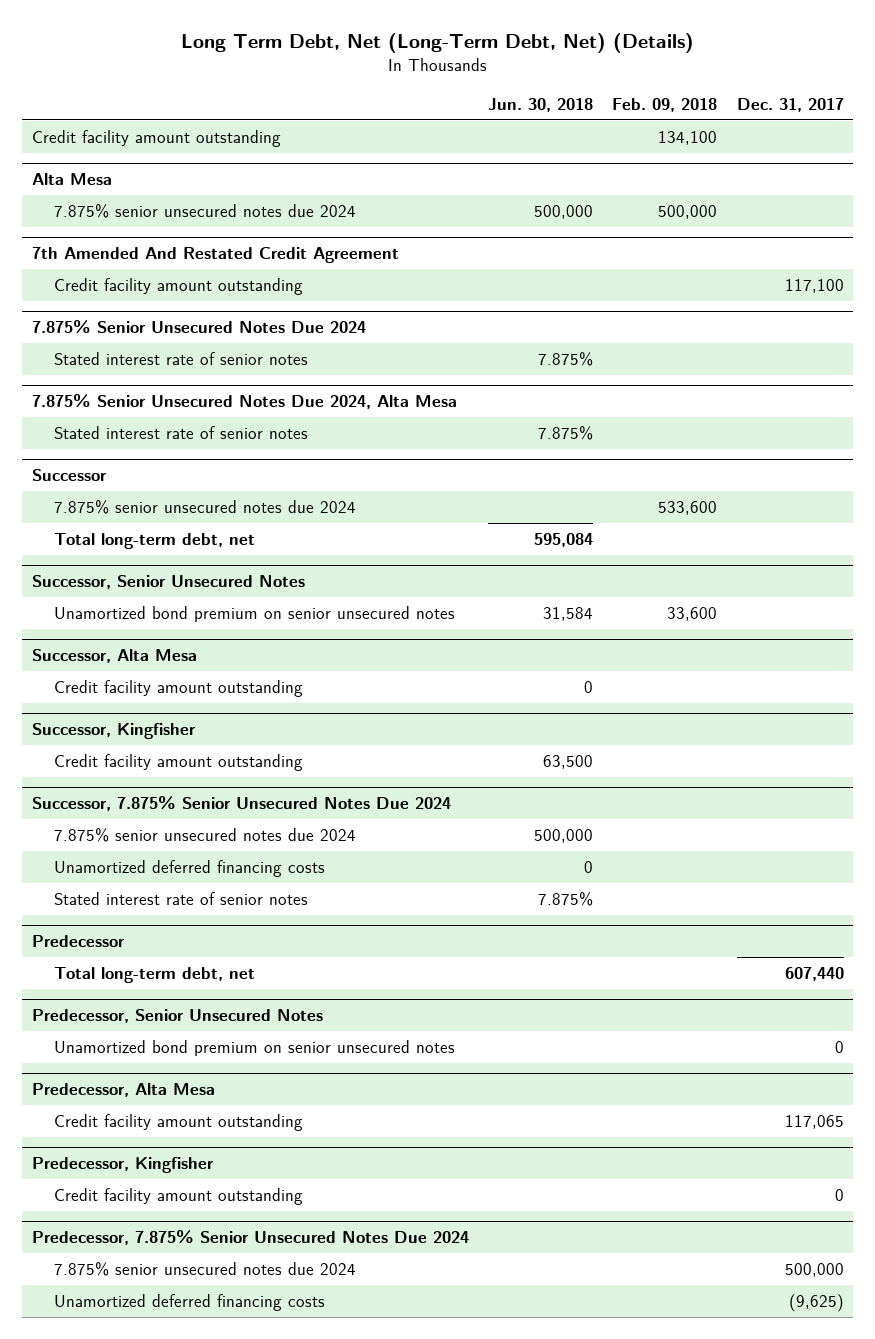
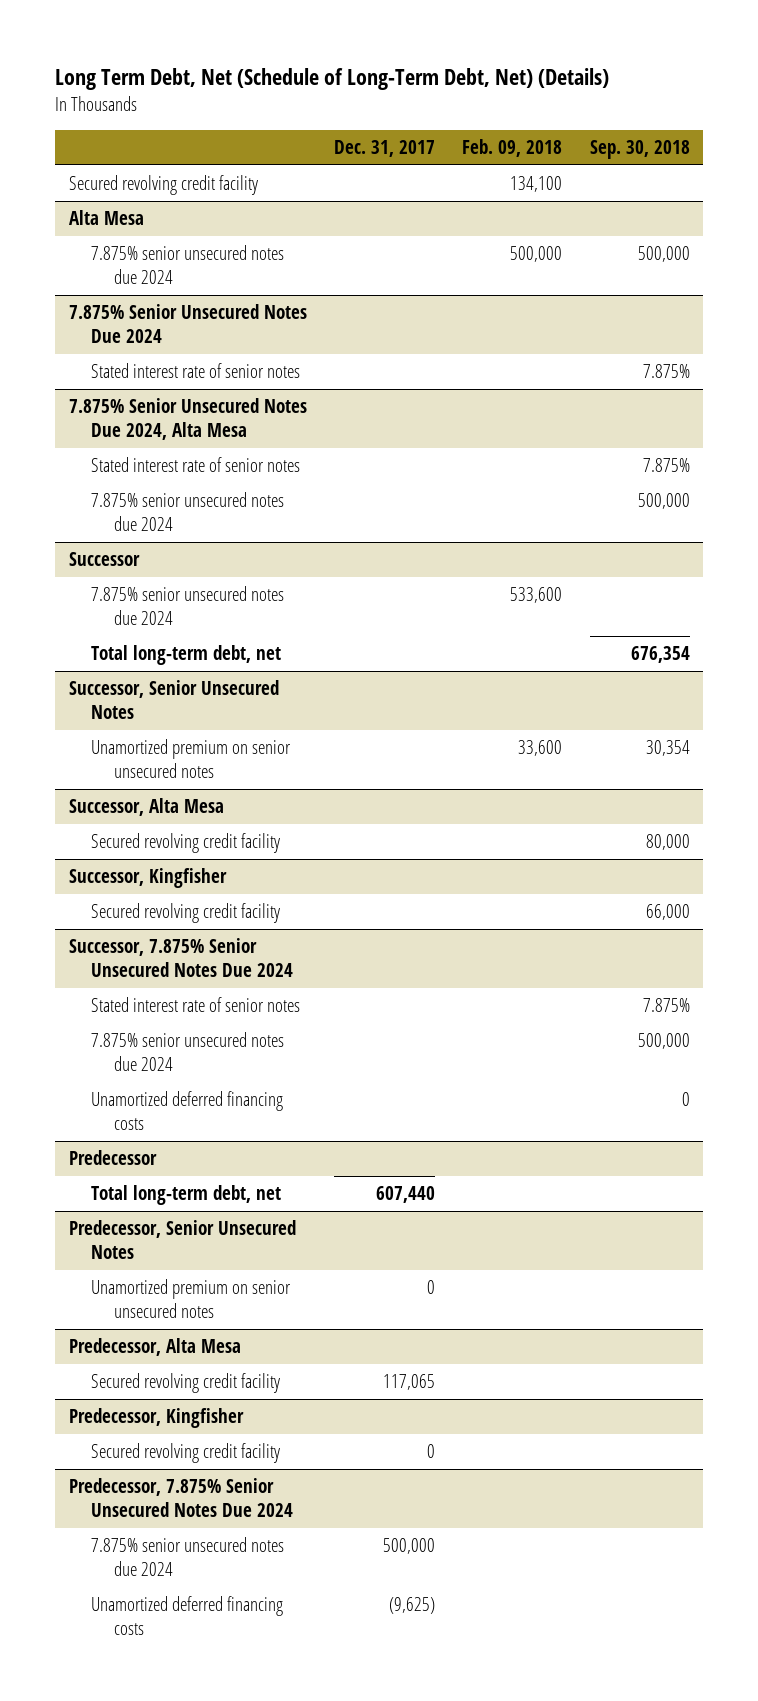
- Long Term Debt, Net (Long-Term Debt, Net) (Details)
+ Long Term Debt, Net (Schedule of Long-Term Debt, Net) (Details)
- | Jun. 30, 2018 | Feb. 09, 2018 | Dec. 31, 2017
+ | Dec. 31, 2017 | Feb. 09, 2018 | Sep. 30, 2018
- Credit facility amount outstanding | | 134,100 |
+ Secured revolving credit facility | | 134,100 |
- 7th Amended And Restated Credit Agreement
- Credit facility amount outstanding | | | 117,100
@ 7.875% Senior Unsecured Notes Due 2024, Alta Mesa
+ 7.875% senior unsecured notes due 2024 | | | 500,000
@ Successor, Senior Unsecured Notes
- Unamortized bond premium on senior unsecured notes | 31,584 | 33,600 |
+ Unamortized premium on senior unsecured notes | | 33,600 | 30,354
@ Successor, Alta Mesa
- Credit facility amount outstanding | 0 | |
+ Secured revolving credit facility | | | 80,000
@ Successor, Kingfisher
- Credit facility amount outstanding | 63,500 | |
+ Secured revolving credit facility | | | 66,000
@ Successor, 7.875% Senior Unsecured Notes Due 2024
moved up: Stated interest rate of senior notes | | | 7.875%
@ Predecessor, Senior Unsecured Notes
- Unamortized bond premium on senior unsecured notes | | | 0
+ Unamortized premium on senior unsecured notes | 0 | |
@ Predecessor, Alta Mesa
- Credit facility amount outstanding | | | 117,065
+ Secured revolving credit facility | 117,065 | |
@ Predecessor, Kingfisher
- Credit facility amount outstanding | | | 0
+ Secured revolving credit facility | 0 | |

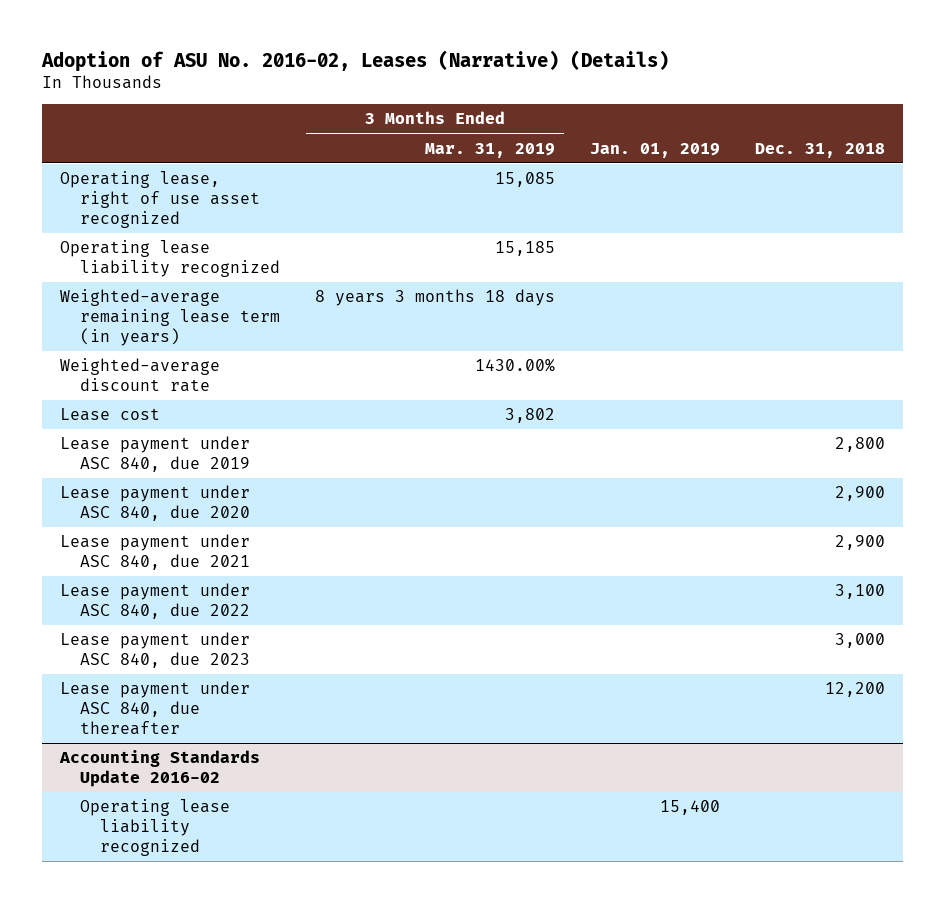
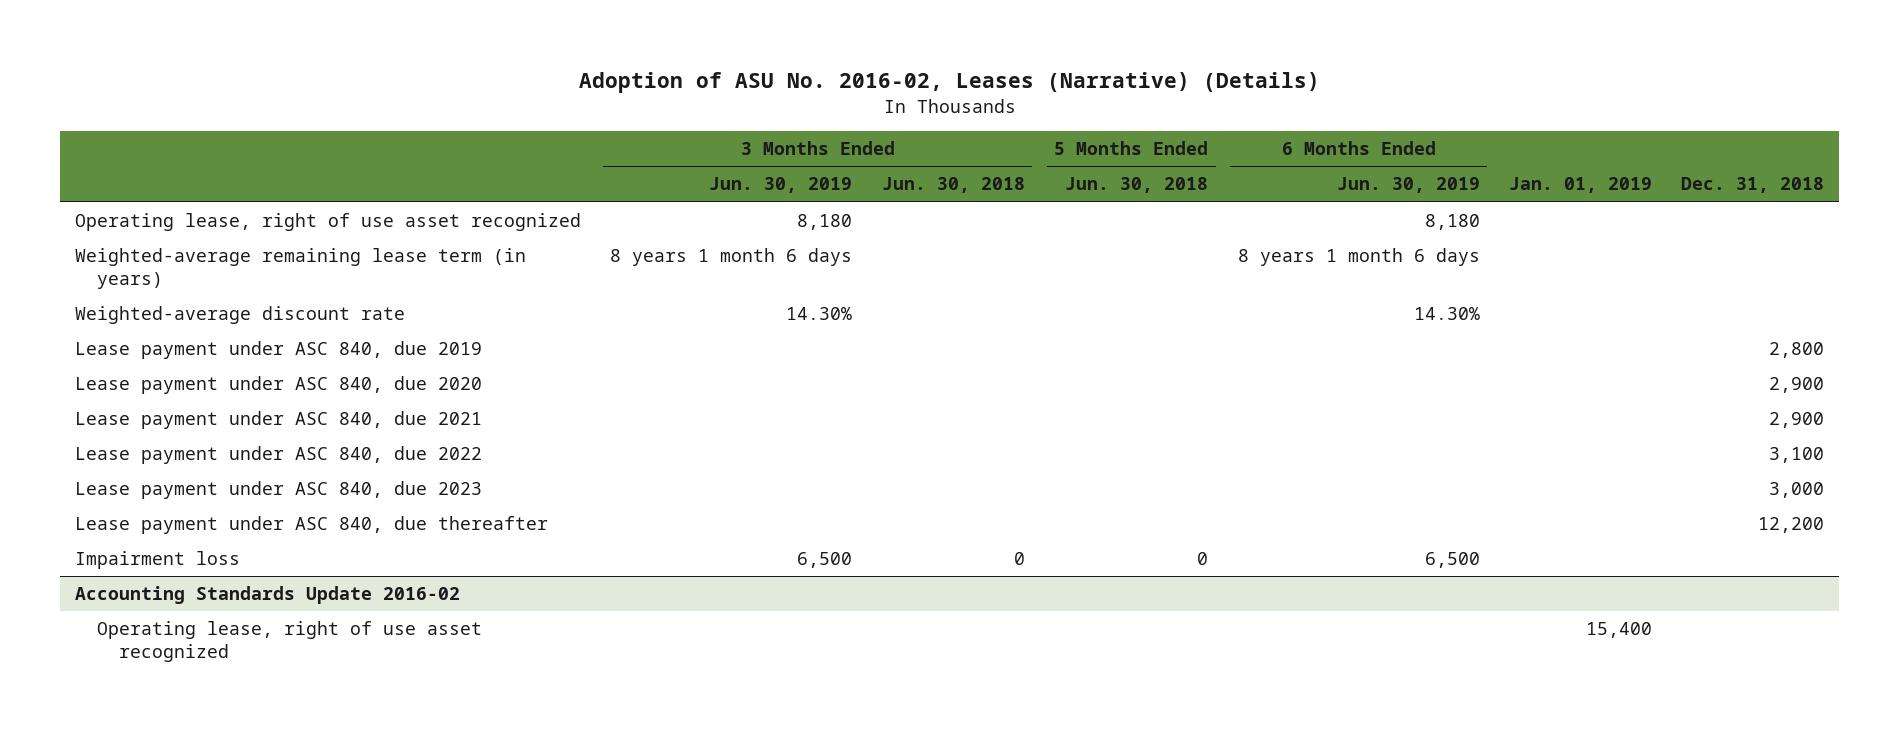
- | 3 Months Ended Mar. 31, 2019 | Jan. 01, 2019 | Dec. 31, 2018
+ | 3 Months Ended Jun. 30, 2019 | 3 Months Ended Jun. 30, 2018 | 5 Months Ended Jun. 30, 2018 | 6 Months Ended Jun. 30, 2019 | Jan. 01, 2019 | Dec. 31, 2018
- Operating lease liability recognized | 15,185 | |
- Lease cost | 3,802 | |
+ Impairment loss | 6,500 | 0 | 0 | 6,500 | |
@ Accounting Standards Update 2016-02
- Operating lease liability recognized | | 15,400 |
+ Operating lease, right of use asset recognized | | | | | 15,400 |

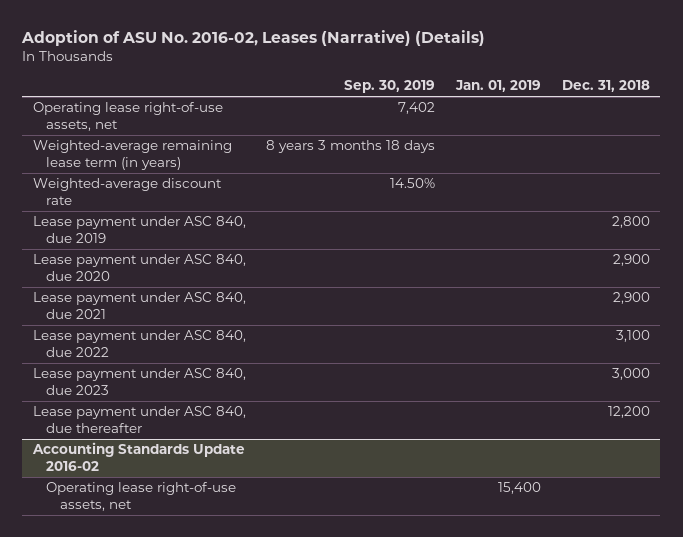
- | 3 Months Ended Jun. 30, 2019 | 3 Months Ended Jun. 30, 2018 | 5 Months Ended Jun. 30, 2018 | 6 Months Ended Jun. 30, 2019 | Jan. 01, 2019 | Dec. 31, 2018
+ | Sep. 30, 2019 | Jan. 01, 2019 | Dec. 31, 2018
- Operating lease, right of use asset recognized | 8,180 | | | 8,180 | |
+ Operating lease right-of-use assets, net | 7,402 | |
- Impairment loss | 6,500 | 0 | 0 | 6,500 | |
@ Accounting Standards Update 2016-02
- Operating lease, right of use asset recognized | | | | | 15,400 |
+ Operating lease right-of-use assets, net | | 15,400 |

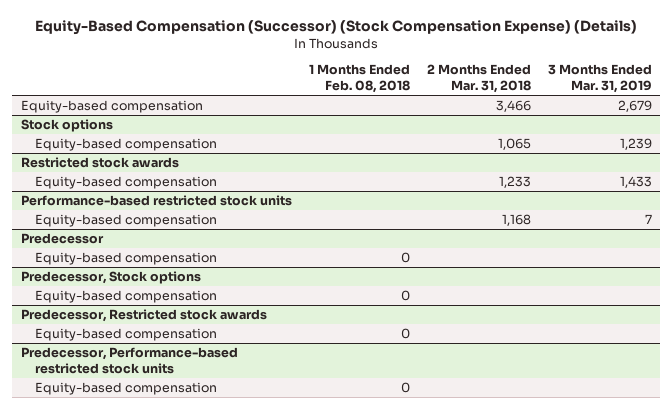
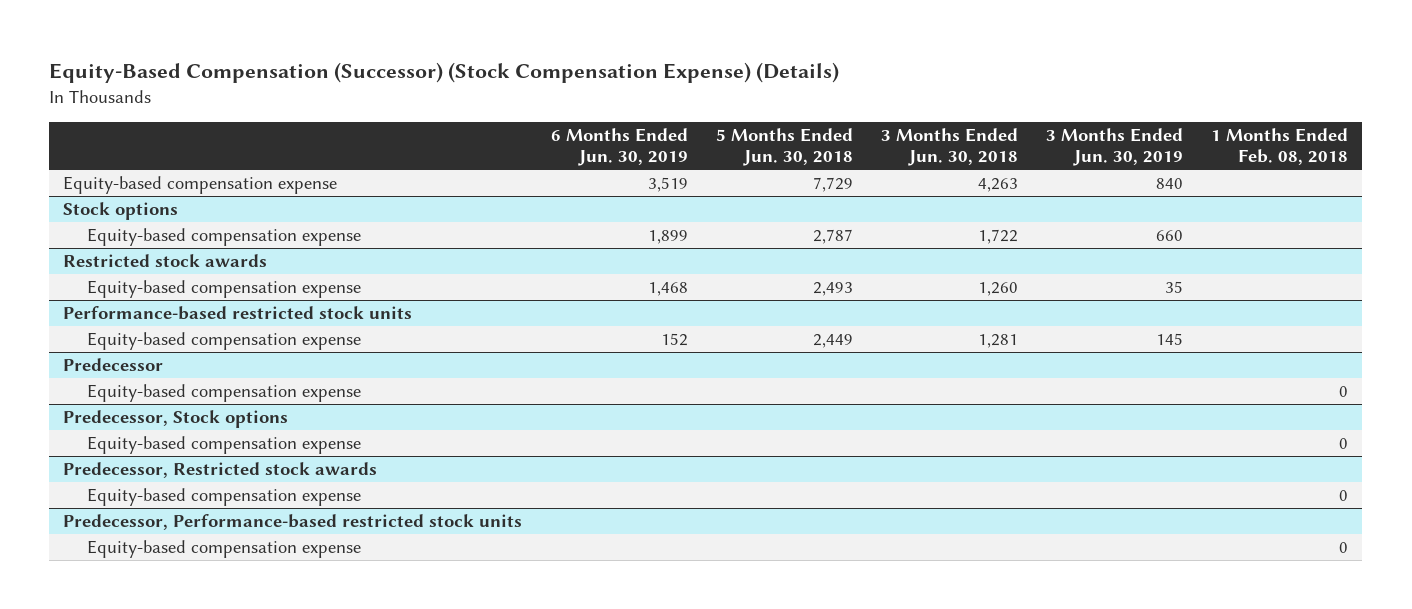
- | 1 Months Ended Feb. 08, 2018 | 2 Months Ended Mar. 31, 2018 | 3 Months Ended Mar. 31, 2019
+ | 6 Months Ended Jun. 30, 2019 | 5 Months Ended Jun. 30, 2018 | 3 Months Ended Jun. 30, 2018 | 3 Months Ended Jun. 30, 2019 | 1 Months Ended Feb. 08, 2018
- Equity-based compensation | | 3,466 | 2,679
+ Equity-based compensation expense | 3,519 | 7,729 | 4,263 | 840 |
@ Stock options
- Equity-based compensation | | 1,065 | 1,239
+ Equity-based compensation expense | 1,899 | 2,787 | 1,722 | 660 |
@ Restricted stock awards
- Equity-based compensation | | 1,233 | 1,433
+ Equity-based compensation expense | 1,468 | 2,493 | 1,260 | 35 |
@ Performance-based restricted stock units
- Equity-based compensation | | 1,168 | 7
+ Equity-based compensation expense | 152 | 2,449 | 1,281 | 145 |
@ Predecessor
- Equity-based compensation | 0 | |
+ Equity-based compensation expense | | | | | 0
@ Predecessor, Stock options
- Equity-based compensation | 0 | |
+ Equity-based compensation expense | | | | | 0
@ Predecessor, Restricted stock awards
- Equity-based compensation | 0 | |
+ Equity-based compensation expense | | | | | 0
@ Predecessor, Performance-based restricted stock units
- Equity-based compensation | 0 | |
+ Equity-based compensation expense | | | | | 0

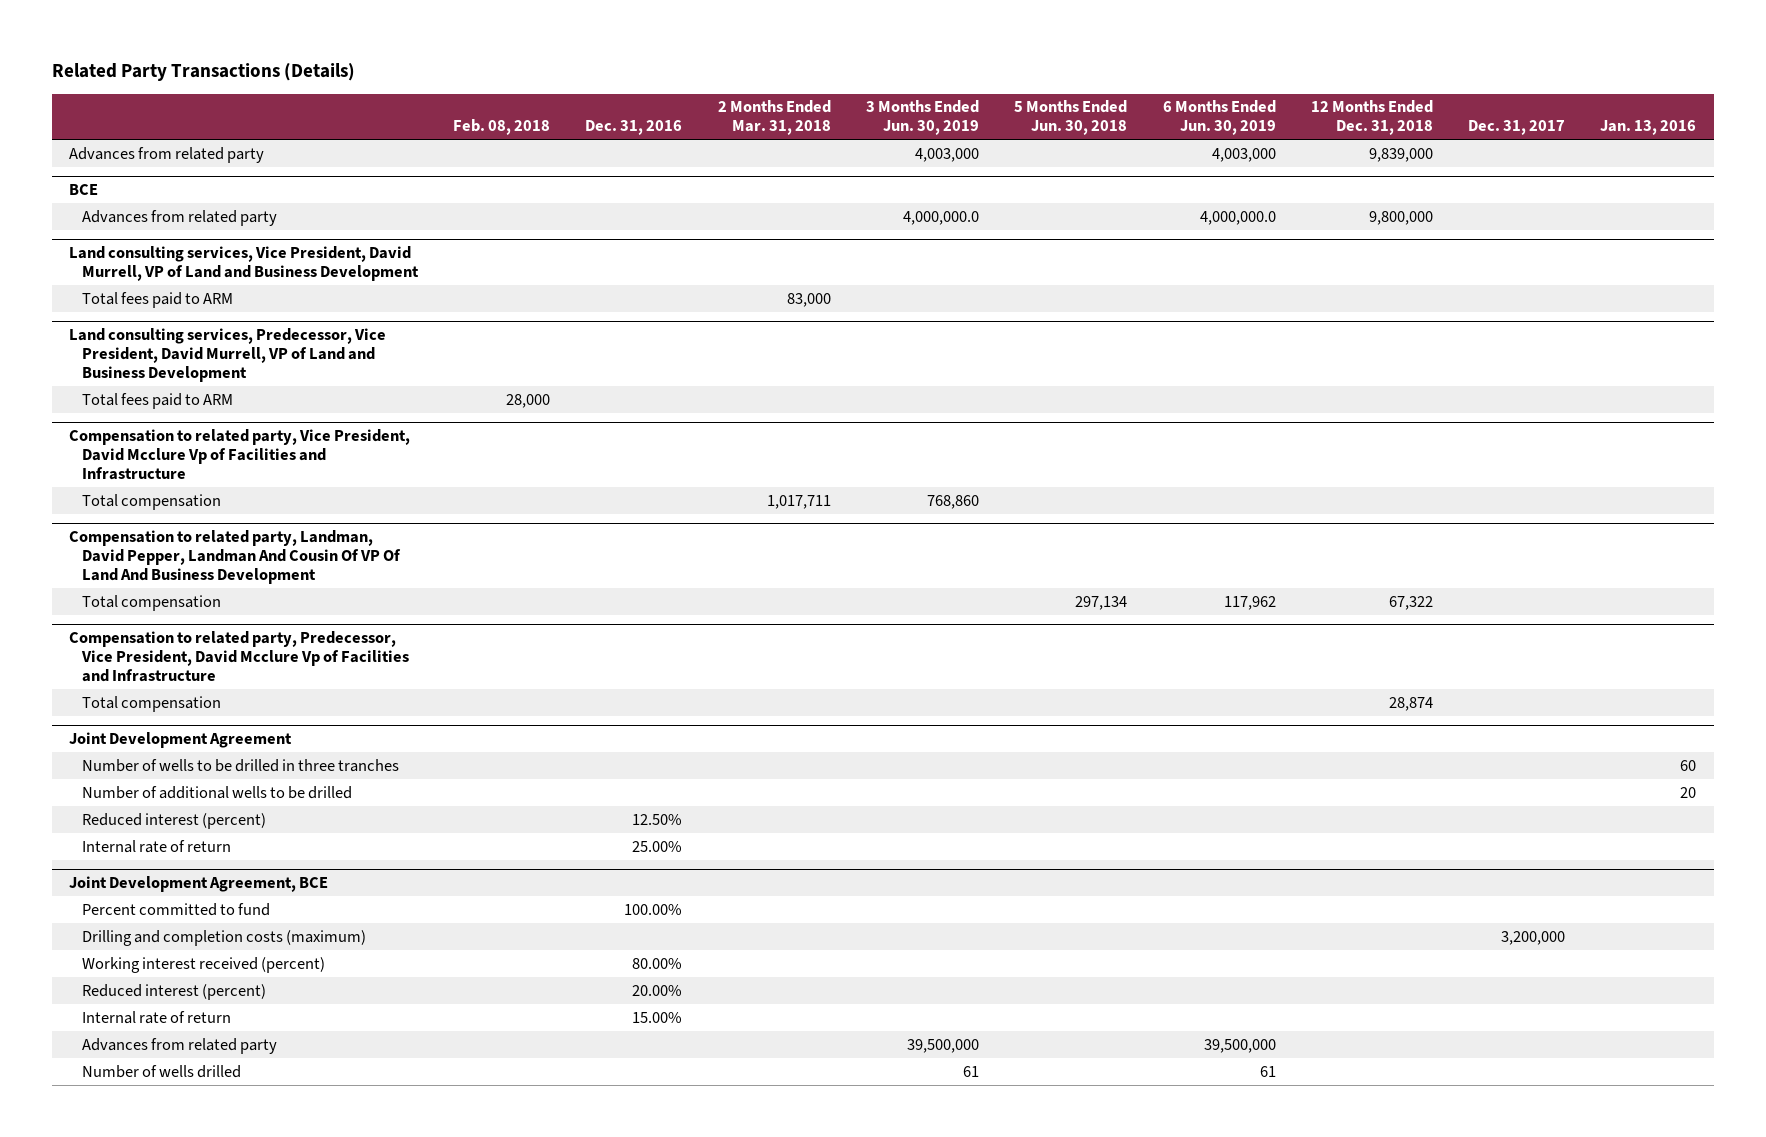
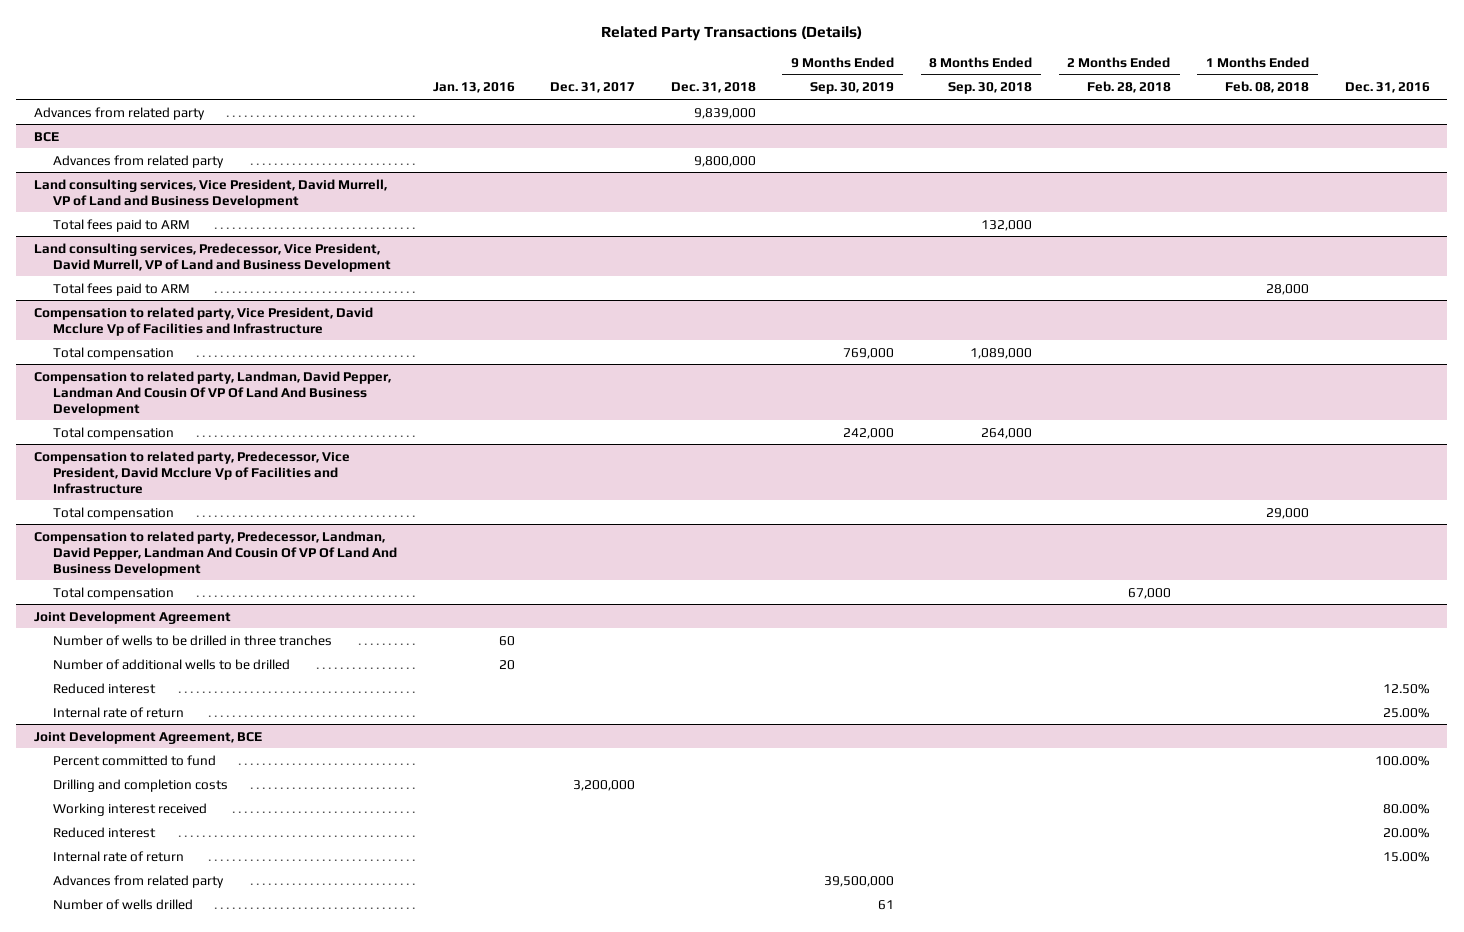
- | Feb. 08, 2018 | Dec. 31, 2016 | 2 Months Ended Mar. 31, 2018 | 3 Months Ended Jun. 30, 2019 | 5 Months Ended Jun. 30, 2018 | 6 Months Ended Jun. 30, 2019 | 12 Months Ended Dec. 31, 2018 | Dec. 31, 2017 | Jan. 13, 2016
+ | Jan. 13, 2016 | Dec. 31, 2017 | Dec. 31, 2018 | 9 Months Ended Sep. 30, 2019 | 8 Months Ended Sep. 30, 2018 | 2 Months Ended Feb. 28, 2018 | 1 Months Ended Feb. 08, 2018 | Dec. 31, 2016
+ Compensation to related party, Predecessor, Landman, David Pepper, Landman And Cousin Of VP Of Land And Business Development
+ Total compensation | | | | | | 67,000 | |
@ Joint Development Agreement
- Reduced interest (percent) | | 12.50% | | | | | | |
+ Reduced interest | | | | | | | | 12.50%
@ Joint Development Agreement, BCE
- Drilling and completion costs (maximum) | | | | | | | | 3,200,000 |
- Working interest received (percent) | | 80.00% | | | | | | |
- Reduced interest (percent) | | 20.00% | | | | | | |
+ Drilling and completion costs | | 3,200,000 | | | | | |
+ Working interest received | | | | | | | | 80.00%
+ Reduced interest | | | | | | | | 20.00%

